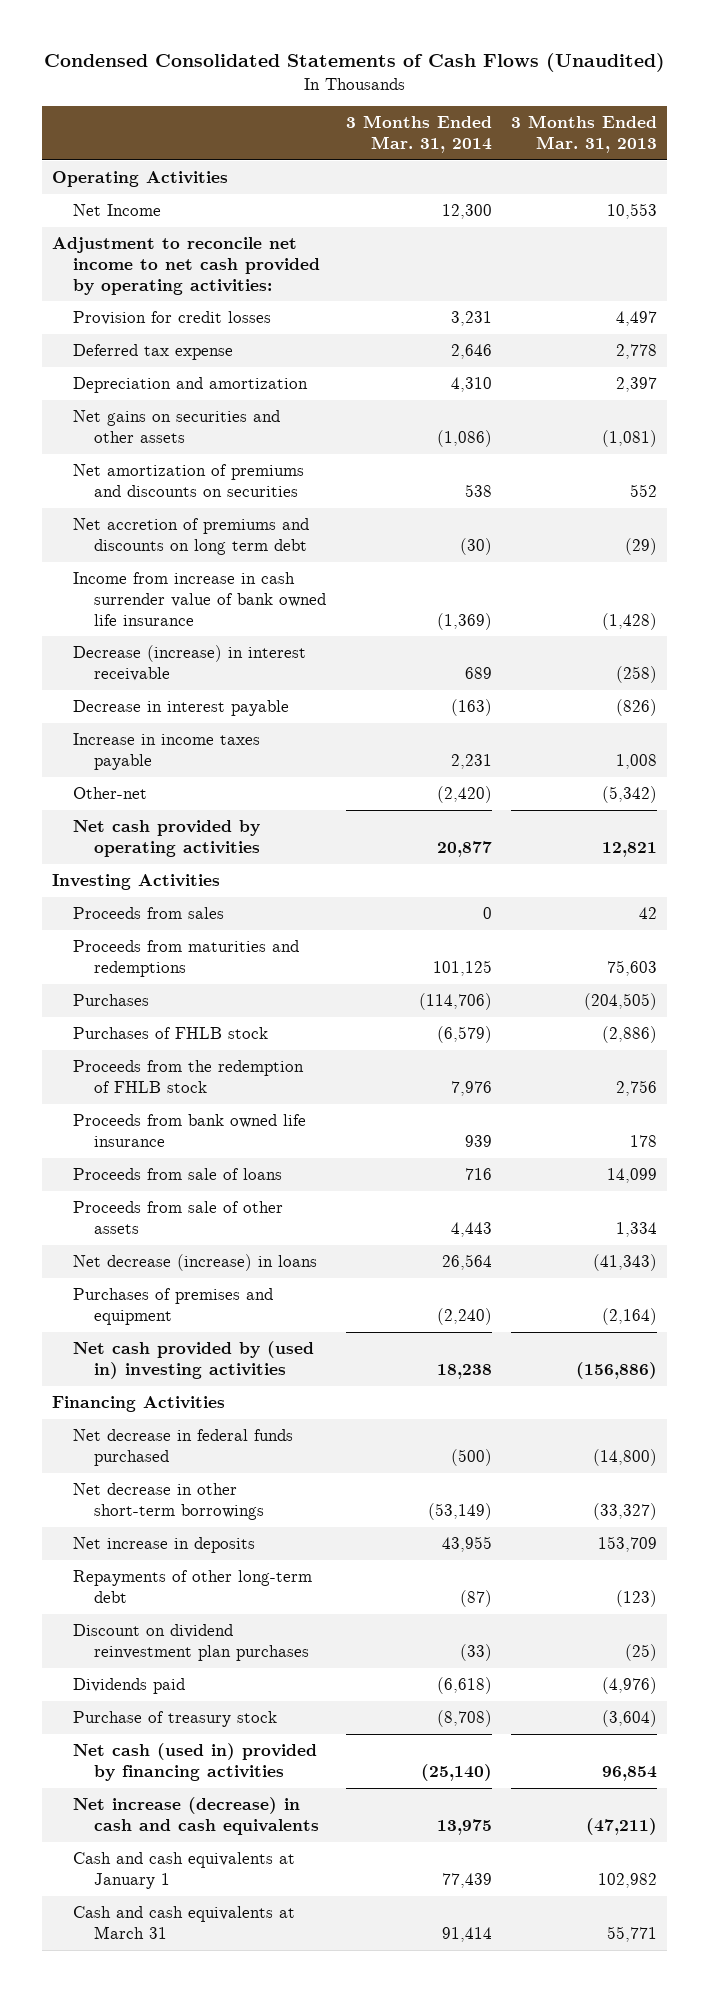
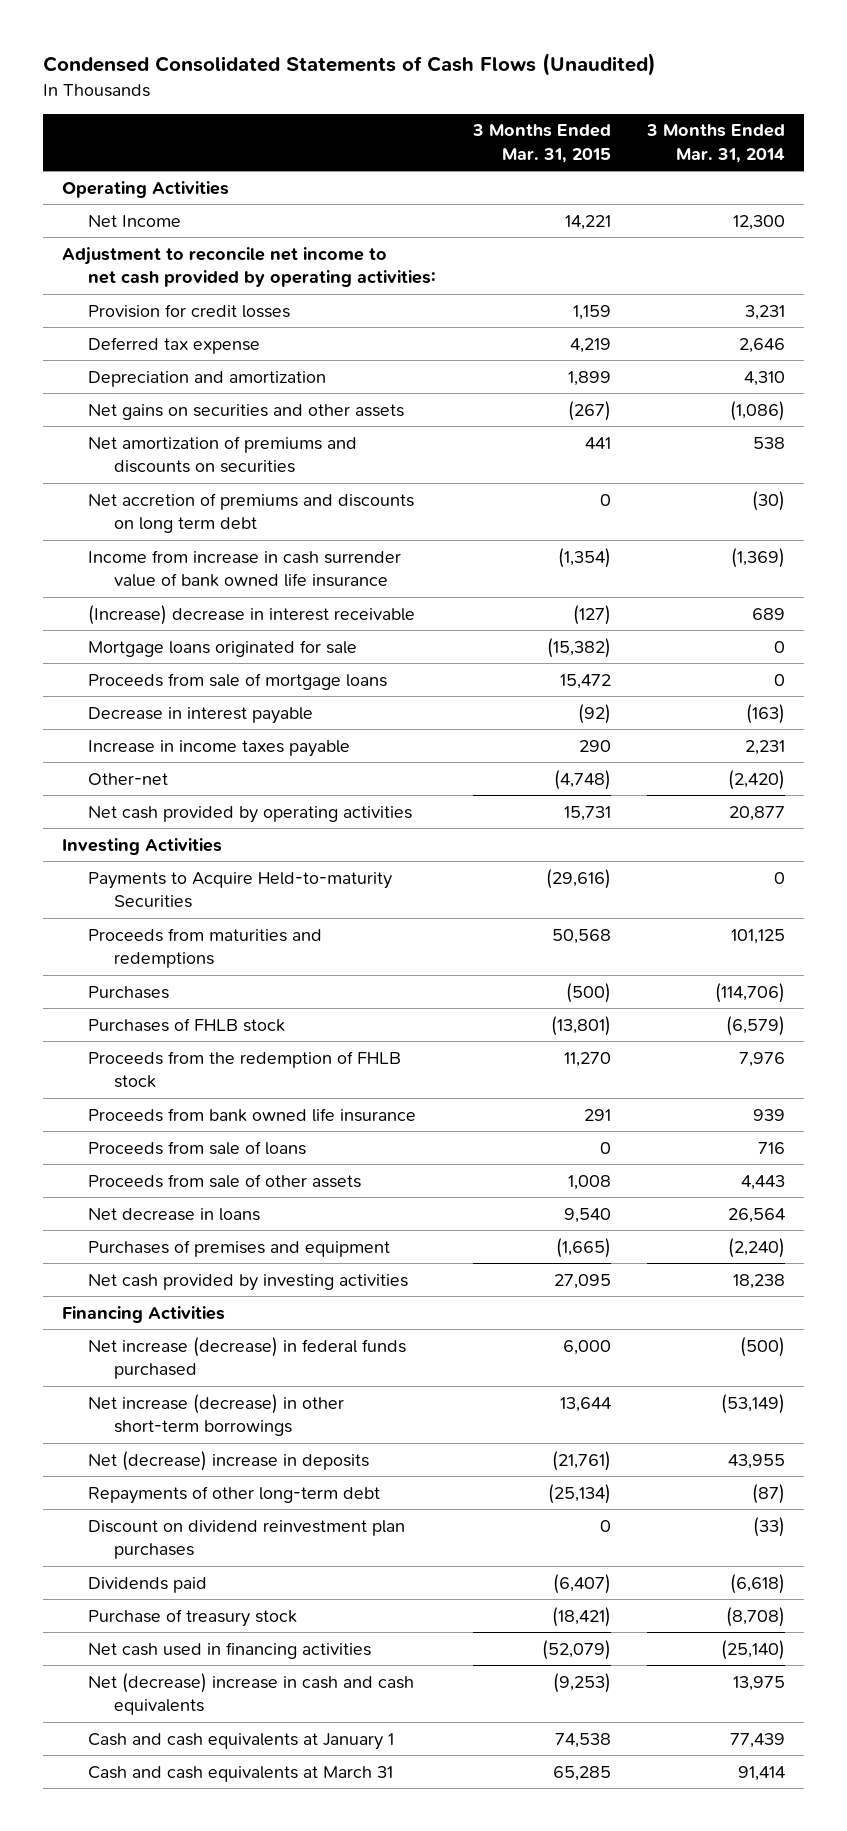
- | 3 Months Ended Mar. 31, 2014 | 3 Months Ended Mar. 31, 2013
+ | 3 Months Ended Mar. 31, 2015 | 3 Months Ended Mar. 31, 2014
- Decrease (increase) in interest receivable | 689 | (258)
+ (Increase) decrease in interest receivable | (127) | 689
+ Mortgage loans originated for sale | (15,382) | 0
+ Proceeds from sale of mortgage loans | 15,472 | 0
- Proceeds from sales | 0 | 42
+ Payments to Acquire Held-to-maturity Securities | (29,616) | 0
- Net decrease (increase) in loans | 26,564 | (41,343)
+ Net decrease in loans | 9,540 | 26,564
- Net cash provided by (used in) investing activities | 18,238 | (156,886)
+ Net cash provided by investing activities | 27,095 | 18,238
- Net decrease in federal funds purchased | (500) | (14,800)
- Net decrease in other short-term borrowings | (53,149) | (33,327)
- Net increase in deposits | 43,955 | 153,709
+ Net increase (decrease) in federal funds purchased | 6,000 | (500)
+ Net increase (decrease) in other short-term borrowings | 13,644 | (53,149)
+ Net (decrease) increase in deposits | (21,761) | 43,955
- Net cash (used in) provided by financing activities | (25,140) | 96,854
- Net increase (decrease) in cash and cash equivalents | 13,975 | (47,211)
+ Net cash used in financing activities | (52,079) | (25,140)
+ Net (decrease) increase in cash and cash equivalents | (9,253) | 13,975

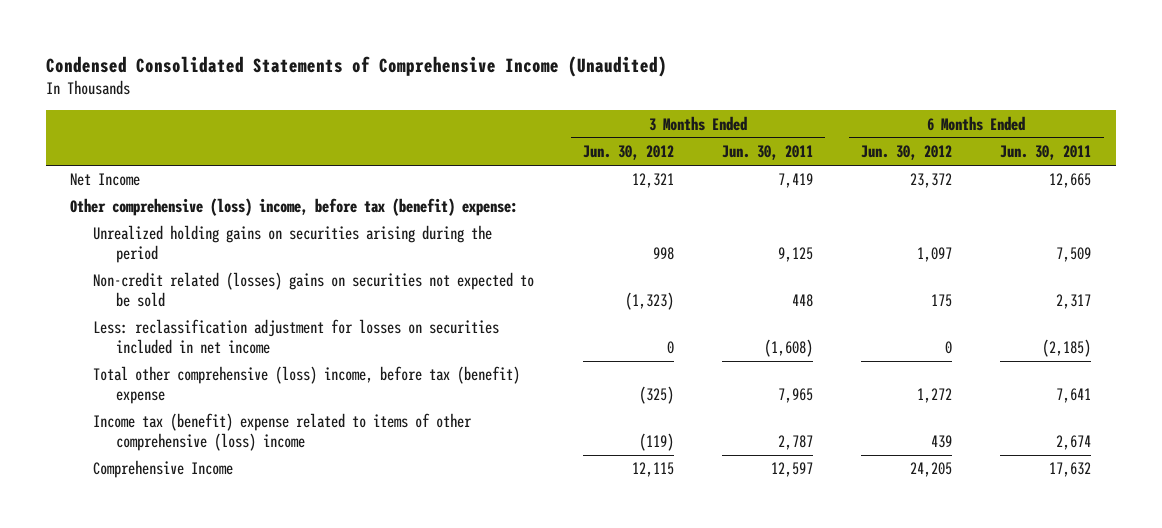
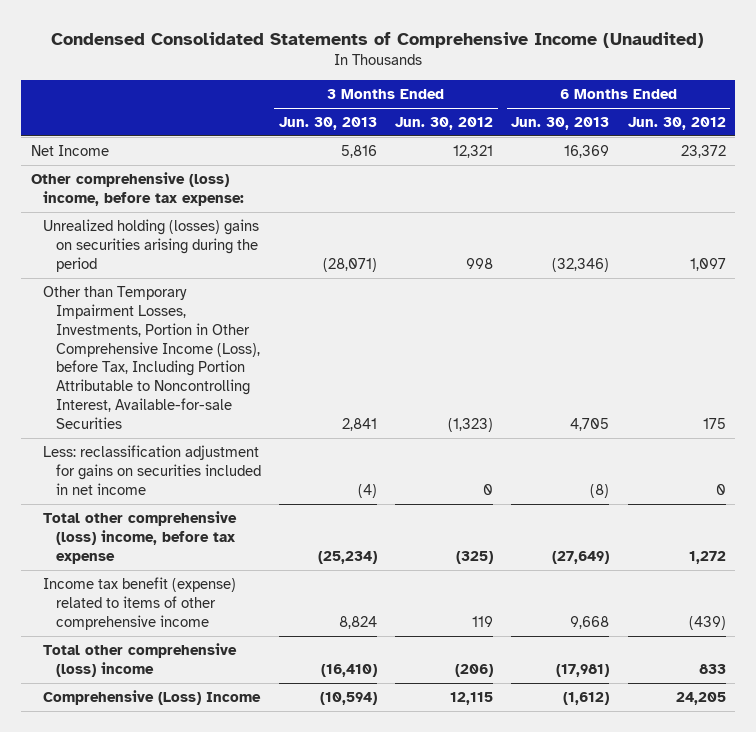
- | 3 Months Ended Jun. 30, 2012 | 3 Months Ended Jun. 30, 2011 | 6 Months Ended Jun. 30, 2012 | 6 Months Ended Jun. 30, 2011
+ | 3 Months Ended Jun. 30, 2013 | 3 Months Ended Jun. 30, 2012 | 6 Months Ended Jun. 30, 2013 | 6 Months Ended Jun. 30, 2012
- Other comprehensive (loss) income, before tax (benefit) expense:
- Unrealized holding gains on securities arising during the period | 998 | 9,125 | 1,097 | 7,509
- Non-credit related (losses) gains on securities not expected to be sold | (1,323) | 448 | 175 | 2,317
- Less: reclassification adjustment for losses on securities included in net income | 0 | (1,608) | 0 | (2,185)
- Total other comprehensive (loss) income, before tax (benefit) expense | (325) | 7,965 | 1,272 | 7,641
- Income tax (benefit) expense related to items of other comprehensive (loss) income | (119) | 2,787 | 439 | 2,674
- Comprehensive Income | 12,115 | 12,597 | 24,205 | 17,632
+ Other comprehensive (loss) income, before tax expense:
+ Unrealized holding (losses) gains on securities arising during the period | (28,071) | 998 | (32,346) | 1,097
+ Other than Temporary Impairment Losses, Investments, Portion in Other Comprehensive Income (Loss), before Tax, Including Portion Attributable to Noncontrolling Interest, Available-for-sale Securities | 2,841 | (1,323) | 4,705 | 175
+ Less: reclassification adjustment for gains on securities included in net income | (4) | 0 | (8) | 0
+ Total other comprehensive (loss) income, before tax expense | (25,234) | (325) | (27,649) | 1,272
+ Income tax benefit (expense) related to items of other comprehensive income | 8,824 | 119 | 9,668 | (439)
+ Total other comprehensive (loss) income | (16,410) | (206) | (17,981) | 833
+ Comprehensive (Loss) Income | (10,594) | 12,115 | (1,612) | 24,205

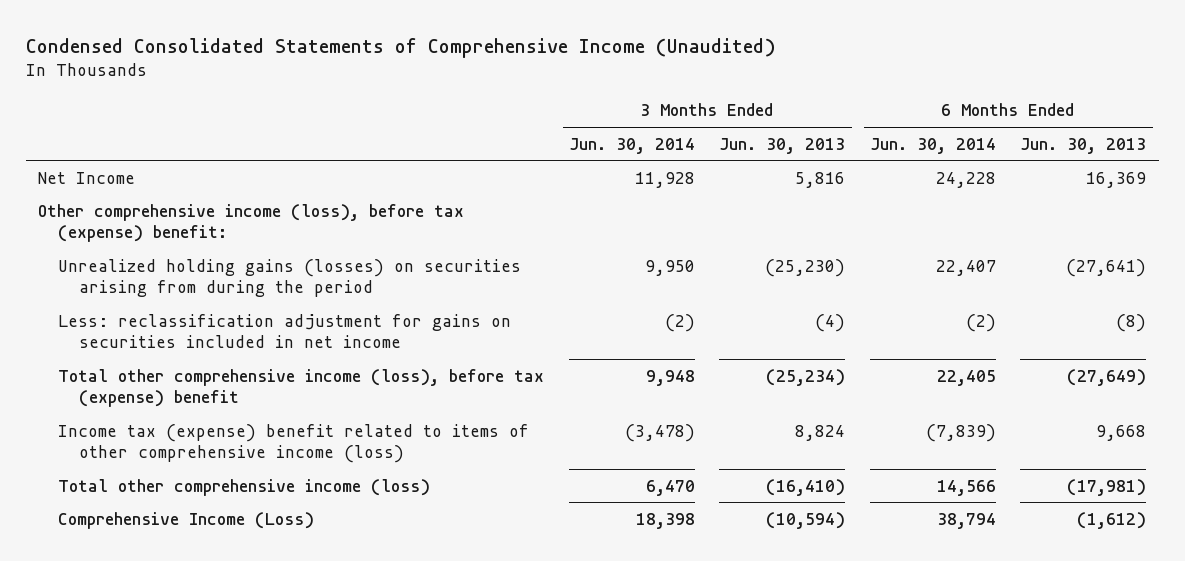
- | 3 Months Ended Jun. 30, 2013 | 3 Months Ended Jun. 30, 2012 | 6 Months Ended Jun. 30, 2013 | 6 Months Ended Jun. 30, 2012
+ | 3 Months Ended Jun. 30, 2014 | 3 Months Ended Jun. 30, 2013 | 6 Months Ended Jun. 30, 2014 | 6 Months Ended Jun. 30, 2013
- Other comprehensive (loss) income, before tax expense:
- Unrealized holding (losses) gains on securities arising during the period | (28,071) | 998 | (32,346) | 1,097
- Other than Temporary Impairment Losses, Investments, Portion in Other Comprehensive Income (Loss), before Tax, Including Portion Attributable to Noncontrolling Interest, Available-for-sale Securities | 2,841 | (1,323) | 4,705 | 175
+ Other comprehensive income (loss), before tax (expense) benefit:
+ Unrealized holding gains (losses) on securities arising from during the period | 9,950 | (25,230) | 22,407 | (27,641)
- Total other comprehensive (loss) income, before tax expense | (25,234) | (325) | (27,649) | 1,272
- Income tax benefit (expense) related to items of other comprehensive income | 8,824 | 119 | 9,668 | (439)
- Total other comprehensive (loss) income | (16,410) | (206) | (17,981) | 833
- Comprehensive (Loss) Income | (10,594) | 12,115 | (1,612) | 24,205
+ Total other comprehensive income (loss), before tax (expense) benefit | 9,948 | (25,234) | 22,405 | (27,649)
+ Income tax (expense) benefit related to items of other comprehensive income (loss) | (3,478) | 8,824 | (7,839) | 9,668
+ Total other comprehensive income (loss) | 6,470 | (16,410) | 14,566 | (17,981)
+ Comprehensive Income (Loss) | 18,398 | (10,594) | 38,794 | (1,612)

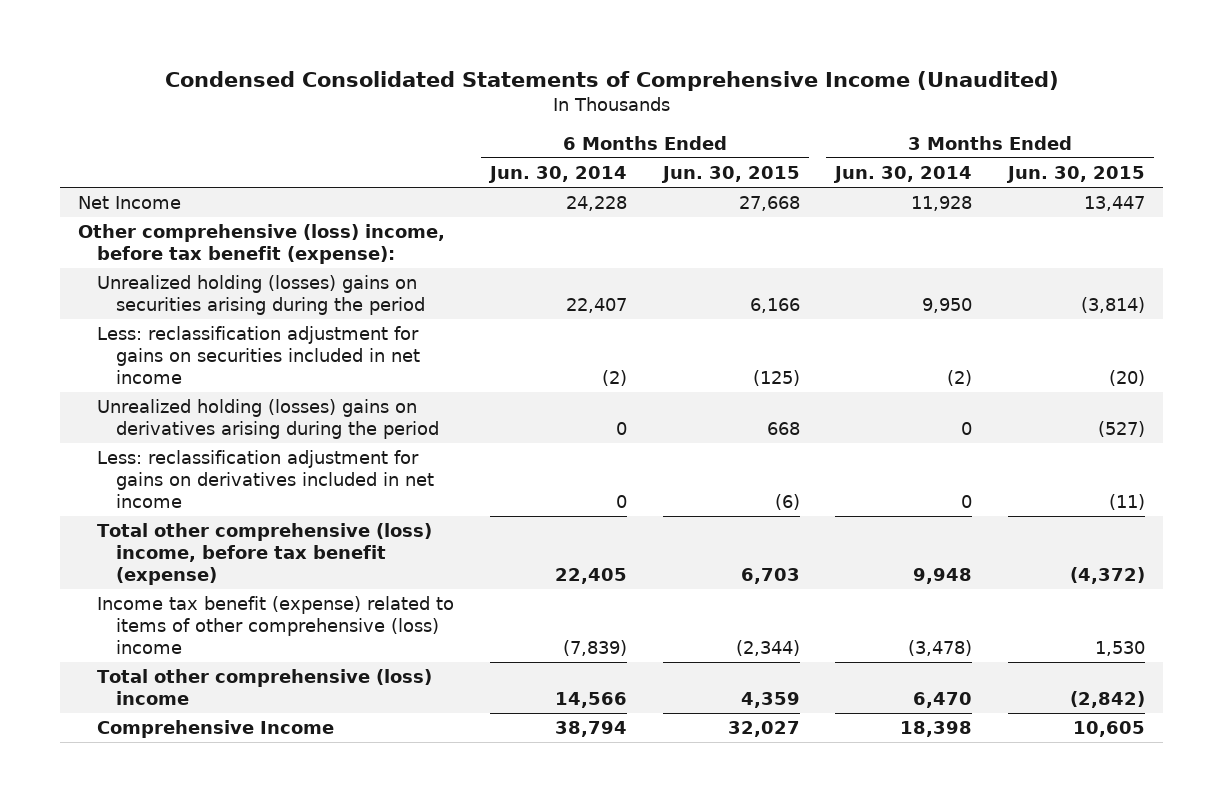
- | 3 Months Ended Jun. 30, 2014 | 3 Months Ended Jun. 30, 2013 | 6 Months Ended Jun. 30, 2014 | 6 Months Ended Jun. 30, 2013
+ | 6 Months Ended Jun. 30, 2014 | 6 Months Ended Jun. 30, 2015 | 3 Months Ended Jun. 30, 2014 | 3 Months Ended Jun. 30, 2015
- Other comprehensive income (loss), before tax (expense) benefit:
- Unrealized holding gains (losses) on securities arising from during the period | 9,950 | (25,230) | 22,407 | (27,641)
+ Other comprehensive (loss) income, before tax benefit (expense):
+ Unrealized holding (losses) gains on securities arising during the period | 22,407 | 6,166 | 9,950 | (3,814)
- Total other comprehensive income (loss), before tax (expense) benefit | 9,948 | (25,234) | 22,405 | (27,649)
- Income tax (expense) benefit related to items of other comprehensive income (loss) | (3,478) | 8,824 | (7,839) | 9,668
- Total other comprehensive income (loss) | 6,470 | (16,410) | 14,566 | (17,981)
- Comprehensive Income (Loss) | 18,398 | (10,594) | 38,794 | (1,612)
+ Unrealized holding (losses) gains on derivatives arising during the period | 0 | 668 | 0 | (527)
+ Less: reclassification adjustment for gains on derivatives included in net income | 0 | (6) | 0 | (11)
+ Total other comprehensive (loss) income, before tax benefit (expense) | 22,405 | 6,703 | 9,948 | (4,372)
+ Income tax benefit (expense) related to items of other comprehensive (loss) income | (7,839) | (2,344) | (3,478) | 1,530
+ Total other comprehensive (loss) income | 14,566 | 4,359 | 6,470 | (2,842)
+ Comprehensive Income | 38,794 | 32,027 | 18,398 | 10,605

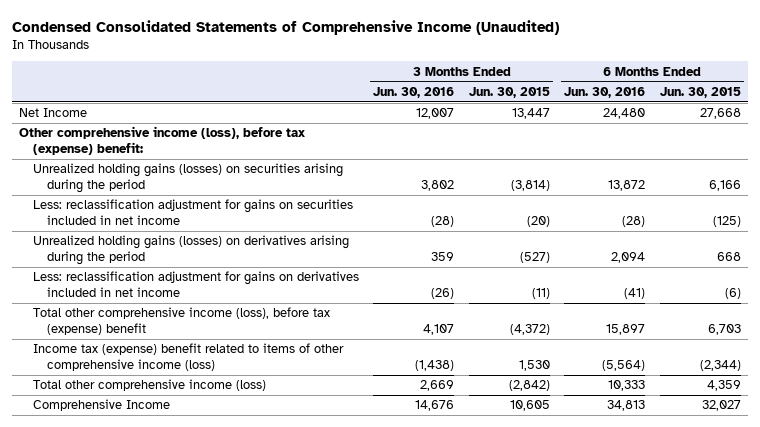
- | 6 Months Ended Jun. 30, 2014 | 6 Months Ended Jun. 30, 2015 | 3 Months Ended Jun. 30, 2014 | 3 Months Ended Jun. 30, 2015
+ | 3 Months Ended Jun. 30, 2016 | 3 Months Ended Jun. 30, 2015 | 6 Months Ended Jun. 30, 2016 | 6 Months Ended Jun. 30, 2015
- Other comprehensive (loss) income, before tax benefit (expense):
- Unrealized holding (losses) gains on securities arising during the period | 22,407 | 6,166 | 9,950 | (3,814)
+ Other comprehensive income (loss), before tax (expense) benefit:
+ Unrealized holding gains (losses) on securities arising during the period | 3,802 | (3,814) | 13,872 | 6,166
- Unrealized holding (losses) gains on derivatives arising during the period | 0 | 668 | 0 | (527)
+ Unrealized holding gains (losses) on derivatives arising during the period | 359 | (527) | 2,094 | 668
- Total other comprehensive (loss) income, before tax benefit (expense) | 22,405 | 6,703 | 9,948 | (4,372)
- Income tax benefit (expense) related to items of other comprehensive (loss) income | (7,839) | (2,344) | (3,478) | 1,530
- Total other comprehensive (loss) income | 14,566 | 4,359 | 6,470 | (2,842)
+ Total other comprehensive income (loss), before tax (expense) benefit | 4,107 | (4,372) | 15,897 | 6,703
+ Income tax (expense) benefit related to items of other comprehensive income (loss) | (1,438) | 1,530 | (5,564) | (2,344)
+ Total other comprehensive income (loss) | 2,669 | (2,842) | 10,333 | 4,359

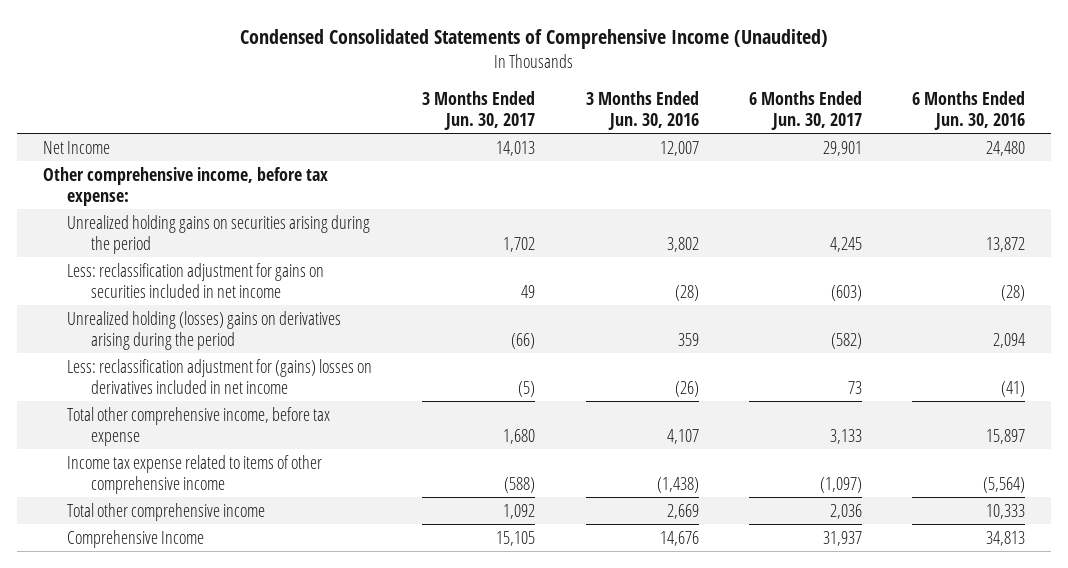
- | 3 Months Ended Jun. 30, 2016 | 3 Months Ended Jun. 30, 2015 | 6 Months Ended Jun. 30, 2016 | 6 Months Ended Jun. 30, 2015
+ | 3 Months Ended Jun. 30, 2017 | 3 Months Ended Jun. 30, 2016 | 6 Months Ended Jun. 30, 2017 | 6 Months Ended Jun. 30, 2016
- Other comprehensive income (loss), before tax (expense) benefit:
- Unrealized holding gains (losses) on securities arising during the period | 3,802 | (3,814) | 13,872 | 6,166
+ Other comprehensive income, before tax expense:
+ Unrealized holding gains on securities arising during the period | 1,702 | 3,802 | 4,245 | 13,872
- Unrealized holding gains (losses) on derivatives arising during the period | 359 | (527) | 2,094 | 668
- Less: reclassification adjustment for gains on derivatives included in net income | (26) | (11) | (41) | (6)
- Total other comprehensive income (loss), before tax (expense) benefit | 4,107 | (4,372) | 15,897 | 6,703
- Income tax (expense) benefit related to items of other comprehensive income (loss) | (1,438) | 1,530 | (5,564) | (2,344)
- Total other comprehensive income (loss) | 2,669 | (2,842) | 10,333 | 4,359
+ Unrealized holding (losses) gains on derivatives arising during the period | (66) | 359 | (582) | 2,094
+ Less: reclassification adjustment for (gains) losses on derivatives included in net income | (5) | (26) | 73 | (41)
+ Total other comprehensive income, before tax expense | 1,680 | 4,107 | 3,133 | 15,897
+ Income tax expense related to items of other comprehensive income | (588) | (1,438) | (1,097) | (5,564)
+ Total other comprehensive income | 1,092 | 2,669 | 2,036 | 10,333

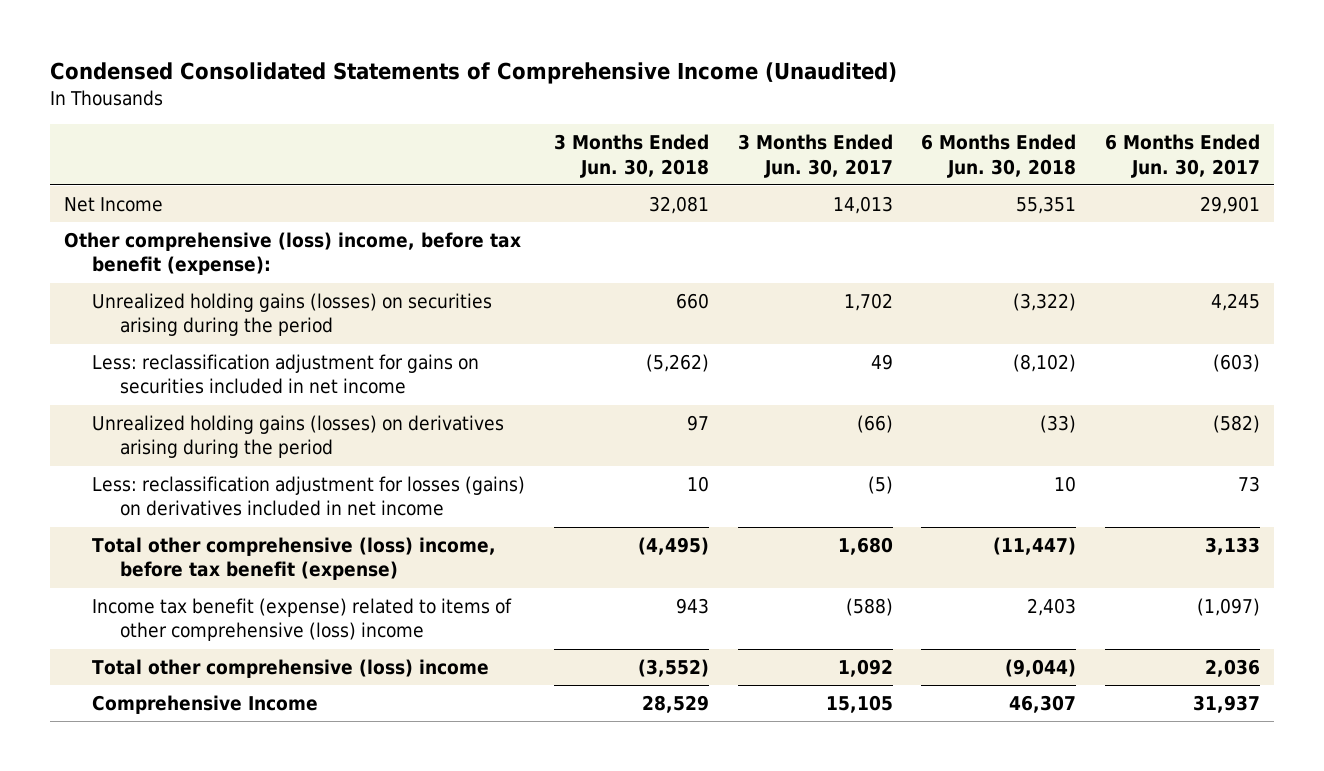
- | 3 Months Ended Jun. 30, 2017 | 3 Months Ended Jun. 30, 2016 | 6 Months Ended Jun. 30, 2017 | 6 Months Ended Jun. 30, 2016
+ | 3 Months Ended Jun. 30, 2018 | 3 Months Ended Jun. 30, 2017 | 6 Months Ended Jun. 30, 2018 | 6 Months Ended Jun. 30, 2017
- Other comprehensive income, before tax expense:
- Unrealized holding gains on securities arising during the period | 1,702 | 3,802 | 4,245 | 13,872
+ Other comprehensive (loss) income, before tax benefit (expense):
+ Unrealized holding gains (losses) on securities arising during the period | 660 | 1,702 | (3,322) | 4,245
- Unrealized holding (losses) gains on derivatives arising during the period | (66) | 359 | (582) | 2,094
- Less: reclassification adjustment for (gains) losses on derivatives included in net income | (5) | (26) | 73 | (41)
- Total other comprehensive income, before tax expense | 1,680 | 4,107 | 3,133 | 15,897
- Income tax expense related to items of other comprehensive income | (588) | (1,438) | (1,097) | (5,564)
- Total other comprehensive income | 1,092 | 2,669 | 2,036 | 10,333
+ Unrealized holding gains (losses) on derivatives arising during the period | 97 | (66) | (33) | (582)
+ Less: reclassification adjustment for losses (gains) on derivatives included in net income | 10 | (5) | 10 | 73
+ Total other comprehensive (loss) income, before tax benefit (expense) | (4,495) | 1,680 | (11,447) | 3,133
+ Income tax benefit (expense) related to items of other comprehensive (loss) income | 943 | (588) | 2,403 | (1,097)
+ Total other comprehensive (loss) income | (3,552) | 1,092 | (9,044) | 2,036

